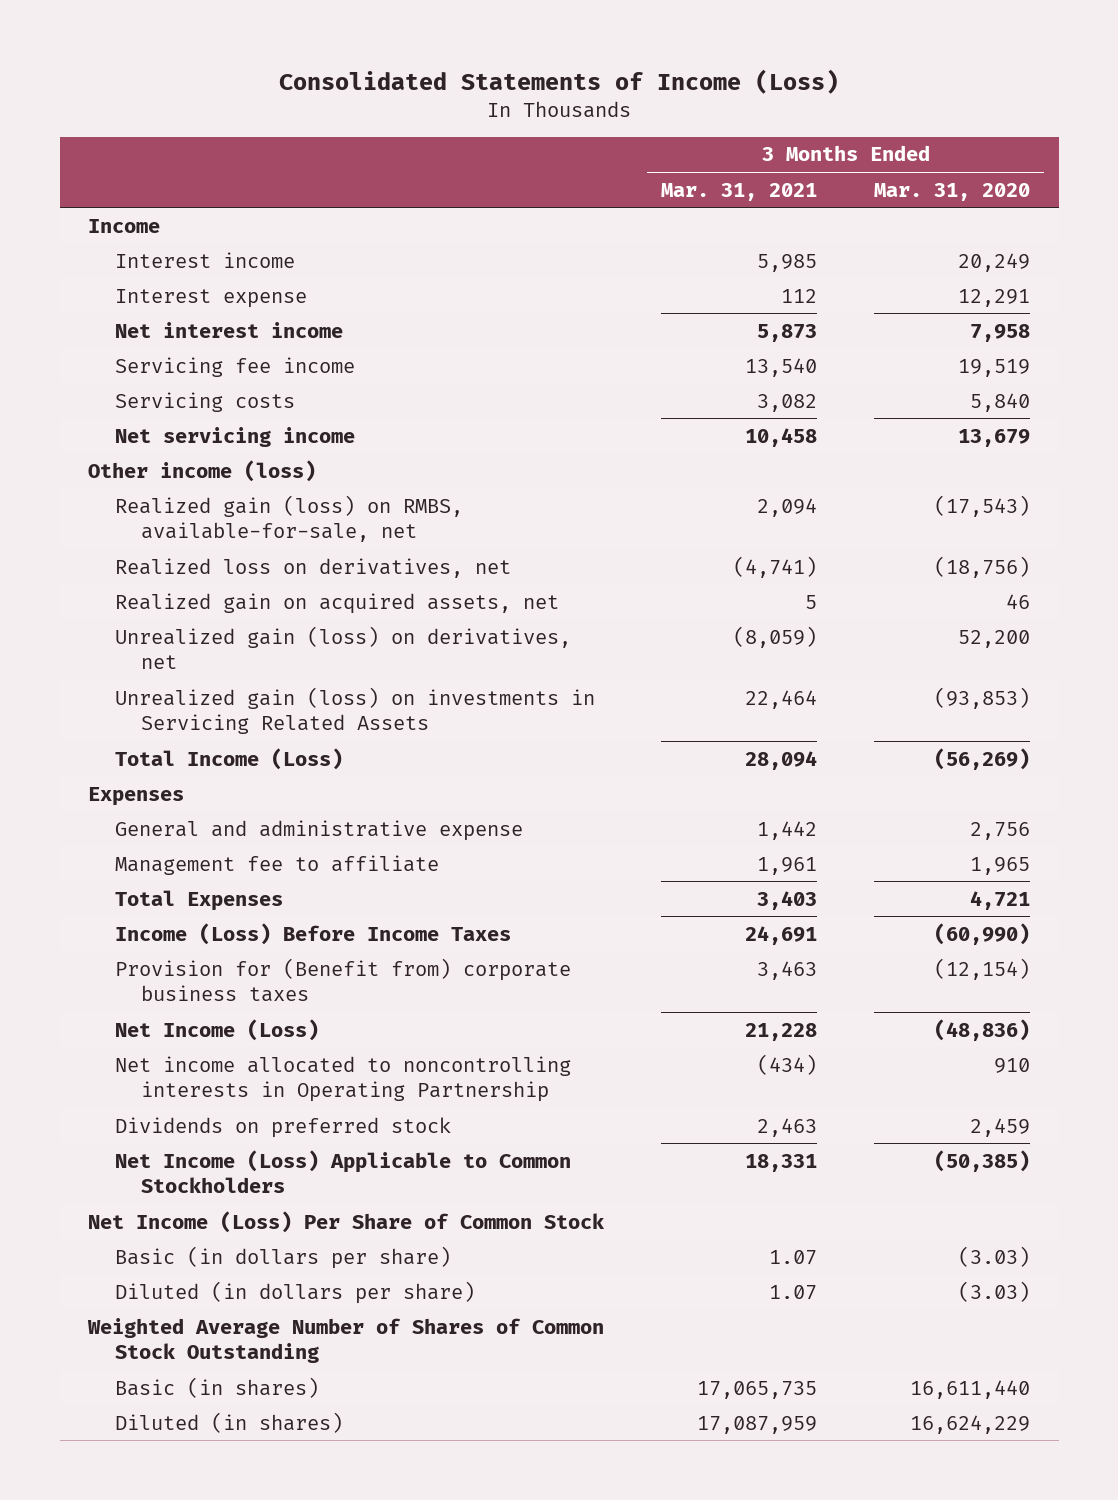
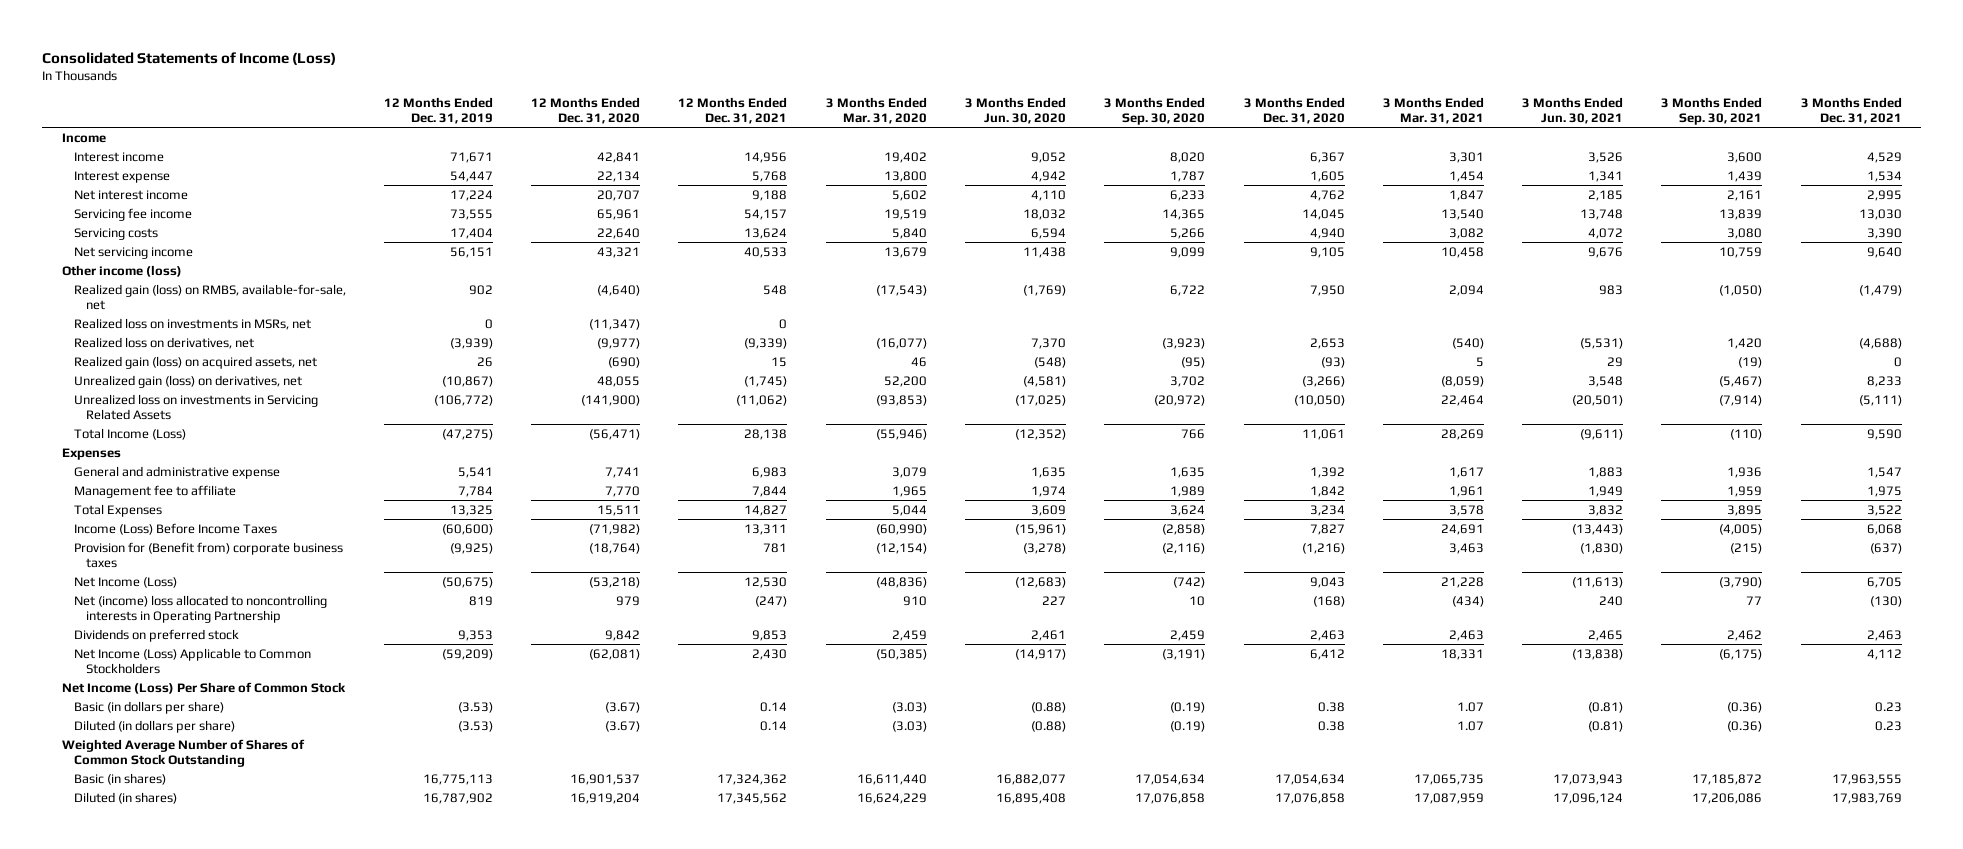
- | 3 Months Ended Mar. 31, 2021 | 3 Months Ended Mar. 31, 2020
+ | 12 Months Ended Dec. 31, 2019 | 12 Months Ended Dec. 31, 2020 | 12 Months Ended Dec. 31, 2021 | 3 Months Ended Mar. 31, 2020 | 3 Months Ended Jun. 30, 2020 | 3 Months Ended Sep. 30, 2020 | 3 Months Ended Dec. 31, 2020 | 3 Months Ended Mar. 31, 2021 | 3 Months Ended Jun. 30, 2021 | 3 Months Ended Sep. 30, 2021 | 3 Months Ended Dec. 31, 2021
- Interest income | 5,985 | 20,249
- Interest expense | 112 | 12,291
- Net interest income | 5,873 | 7,958
+ Interest income | 71,671 | 42,841 | 14,956 | 19,402 | 9,052 | 8,020 | 6,367 | 3,301 | 3,526 | 3,600 | 4,529
+ Interest expense | 54,447 | 22,134 | 5,768 | 13,800 | 4,942 | 1,787 | 1,605 | 1,454 | 1,341 | 1,439 | 1,534
+ Net interest income | 17,224 | 20,707 | 9,188 | 5,602 | 4,110 | 6,233 | 4,762 | 1,847 | 2,185 | 2,161 | 2,995
- Realized loss on derivatives, net | (4,741) | (18,756)
- Realized gain on acquired assets, net | 5 | 46
+ Realized loss on investments in MSRs, net | 0 | (11,347) | 0 | | | | | | | |
+ Realized loss on derivatives, net | (3,939) | (9,977) | (9,339) | (16,077) | 7,370 | (3,923) | 2,653 | (540) | (5,531) | 1,420 | (4,688)
+ Realized gain (loss) on acquired assets, net | 26 | (690) | 15 | 46 | (548) | (95) | (93) | 5 | 29 | (19) | 0
- Unrealized gain (loss) on investments in Servicing Related Assets | 22,464 | (93,853)
- Total Income (Loss) | 28,094 | (56,269)
+ Unrealized loss on investments in Servicing Related Assets | (106,772) | (141,900) | (11,062) | (93,853) | (17,025) | (20,972) | (10,050) | 22,464 | (20,501) | (7,914) | (5,111)
+ Total Income (Loss) | (47,275) | (56,471) | 28,138 | (55,946) | (12,352) | 766 | 11,061 | 28,269 | (9,611) | (110) | 9,590
- General and administrative expense | 1,442 | 2,756
+ General and administrative expense | 5,541 | 7,741 | 6,983 | 3,079 | 1,635 | 1,635 | 1,392 | 1,617 | 1,883 | 1,936 | 1,547
- Total Expenses | 3,403 | 4,721
+ Total Expenses | 13,325 | 15,511 | 14,827 | 5,044 | 3,609 | 3,624 | 3,234 | 3,578 | 3,832 | 3,895 | 3,522
- Net income allocated to noncontrolling interests in Operating Partnership | (434) | 910
+ Net (income) loss allocated to noncontrolling interests in Operating Partnership | 819 | 979 | (247) | 910 | 227 | 10 | (168) | (434) | 240 | 77 | (130)

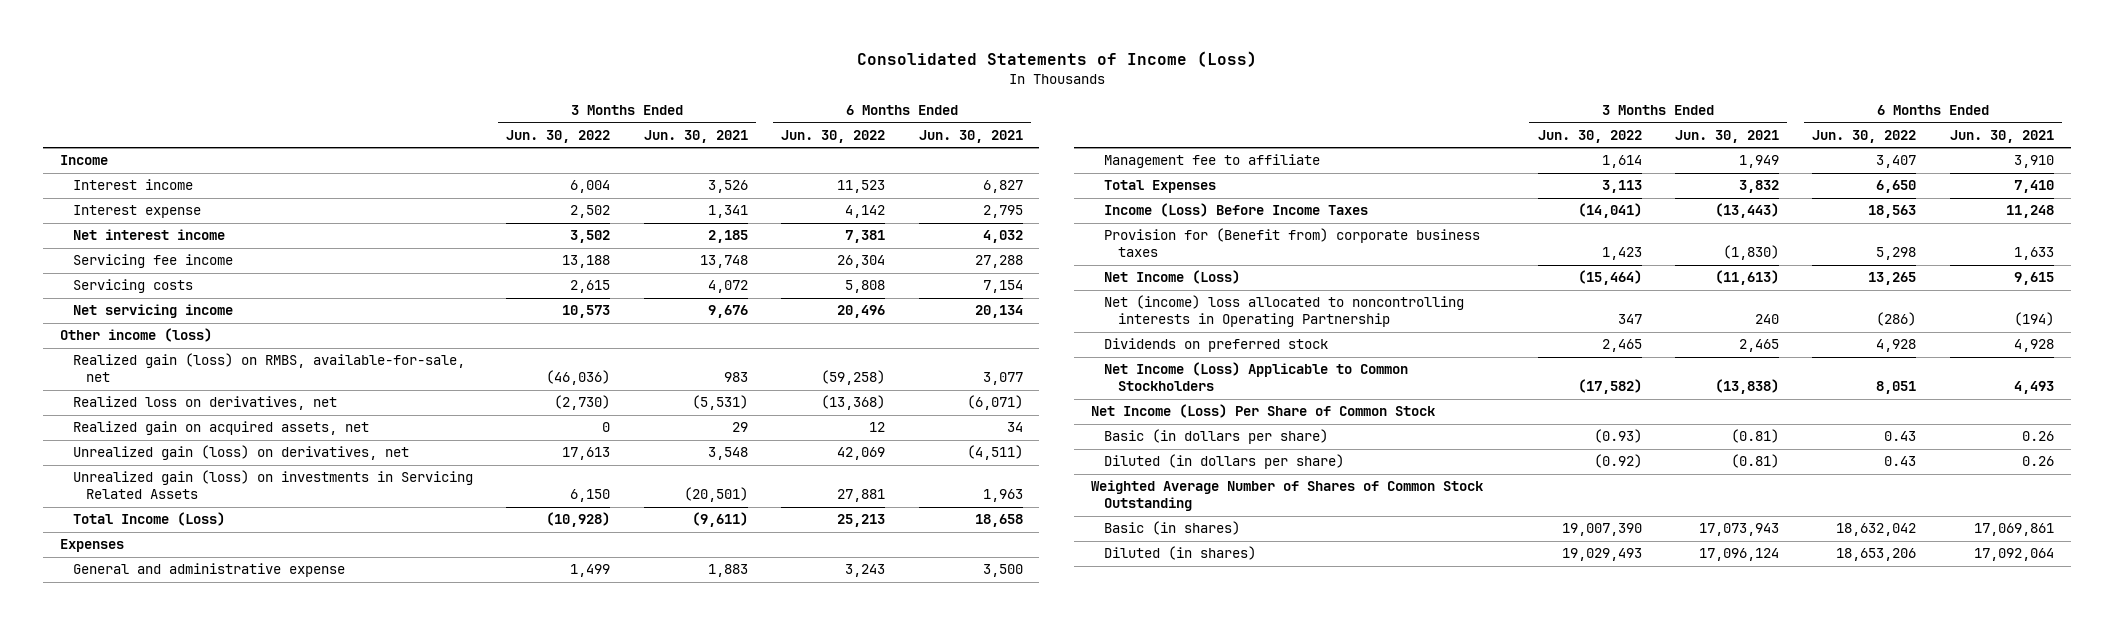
- | 12 Months Ended Dec. 31, 2019 | 12 Months Ended Dec. 31, 2020 | 12 Months Ended Dec. 31, 2021 | 3 Months Ended Mar. 31, 2020 | 3 Months Ended Jun. 30, 2020 | 3 Months Ended Sep. 30, 2020 | 3 Months Ended Dec. 31, 2020 | 3 Months Ended Mar. 31, 2021 | 3 Months Ended Jun. 30, 2021 | 3 Months Ended Sep. 30, 2021 | 3 Months Ended Dec. 31, 2021
+ | 3 Months Ended Jun. 30, 2022 | 3 Months Ended Jun. 30, 2021 | 6 Months Ended Jun. 30, 2022 | 6 Months Ended Jun. 30, 2021
- Realized loss on investments in MSRs, net | 0 | (11,347) | 0 | | | | | | | |
- Realized gain (loss) on acquired assets, net | 26 | (690) | 15 | 46 | (548) | (95) | (93) | 5 | 29 | (19) | 0
+ Realized gain on acquired assets, net | 0 | 29 | 12 | 34
- Unrealized loss on investments in Servicing Related Assets | (106,772) | (141,900) | (11,062) | (93,853) | (17,025) | (20,972) | (10,050) | 22,464 | (20,501) | (7,914) | (5,111)
+ Unrealized gain (loss) on investments in Servicing Related Assets | 6,150 | (20,501) | 27,881 | 1,963

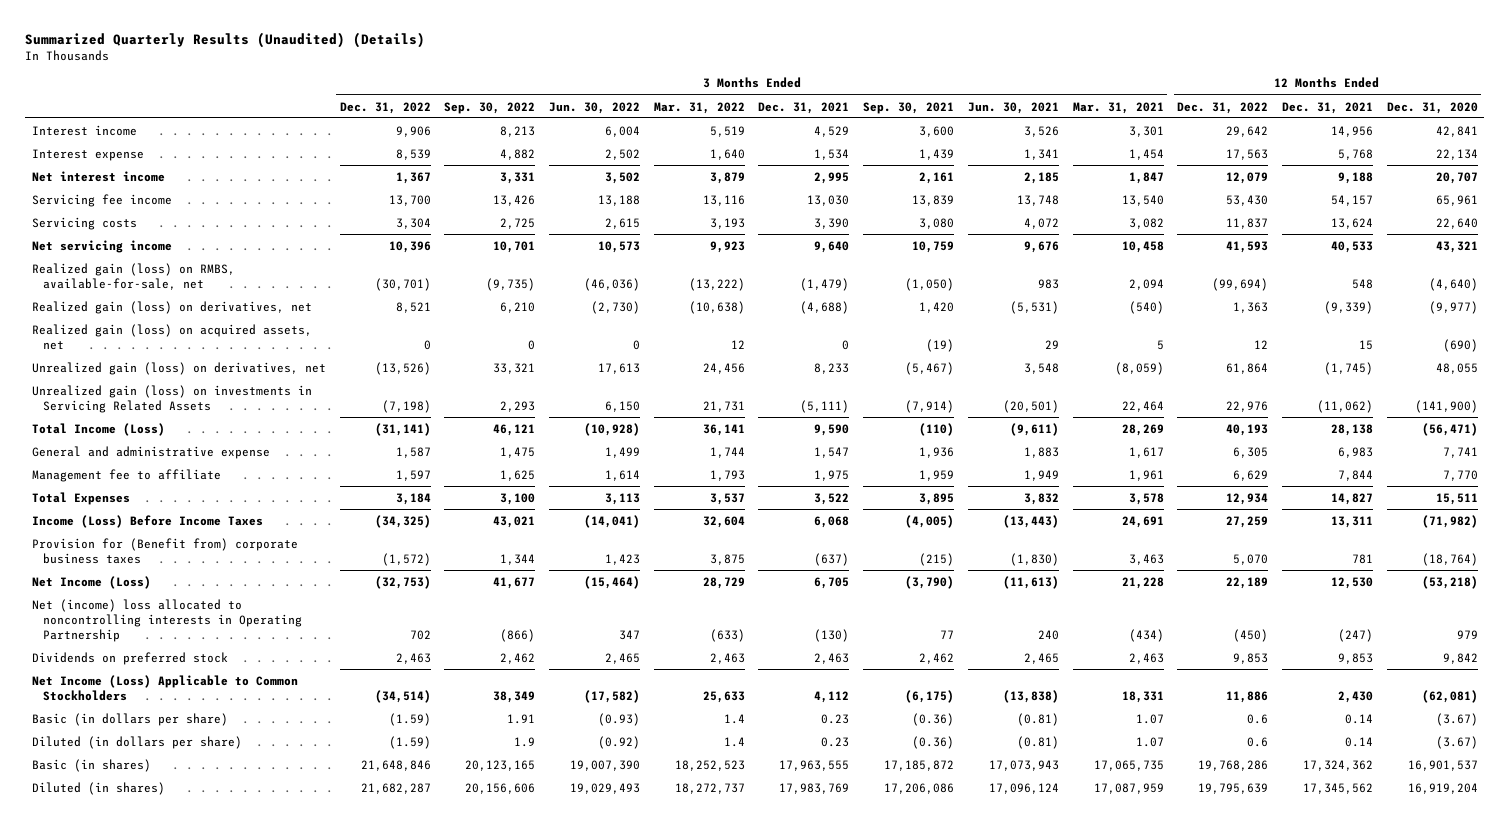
- Consolidated Statements of Income (Loss)
+ Summarized Quarterly Results (Unaudited) (Details)
- | 3 Months Ended Jun. 30, 2022 | 3 Months Ended Jun. 30, 2021 | 6 Months Ended Jun. 30, 2022 | 6 Months Ended Jun. 30, 2021
+ | 3 Months Ended Dec. 31, 2022 | 3 Months Ended Sep. 30, 2022 | 3 Months Ended Jun. 30, 2022 | 3 Months Ended Mar. 31, 2022 | 3 Months Ended Dec. 31, 2021 | 3 Months Ended Sep. 30, 2021 | 3 Months Ended Jun. 30, 2021 | 3 Months Ended Mar. 31, 2021 | 12 Months Ended Dec. 31, 2022 | 12 Months Ended Dec. 31, 2021 | 12 Months Ended Dec. 31, 2020
- Income
- Other income (loss)
- Realized loss on derivatives, net | (2,730) | (5,531) | (13,368) | (6,071)
- Realized gain on acquired assets, net | 0 | 29 | 12 | 34
+ Realized gain (loss) on derivatives, net | 8,521 | 6,210 | (2,730) | (10,638) | (4,688) | 1,420 | (5,531) | (540) | 1,363 | (9,339) | (9,977)
+ Realized gain (loss) on acquired assets, net | 0 | 0 | 0 | 12 | 0 | (19) | 29 | 5 | 12 | 15 | (690)
- Expenses
- Net Income (Loss) Per Share of Common Stock
- Weighted Average Number of Shares of Common Stock Outstanding

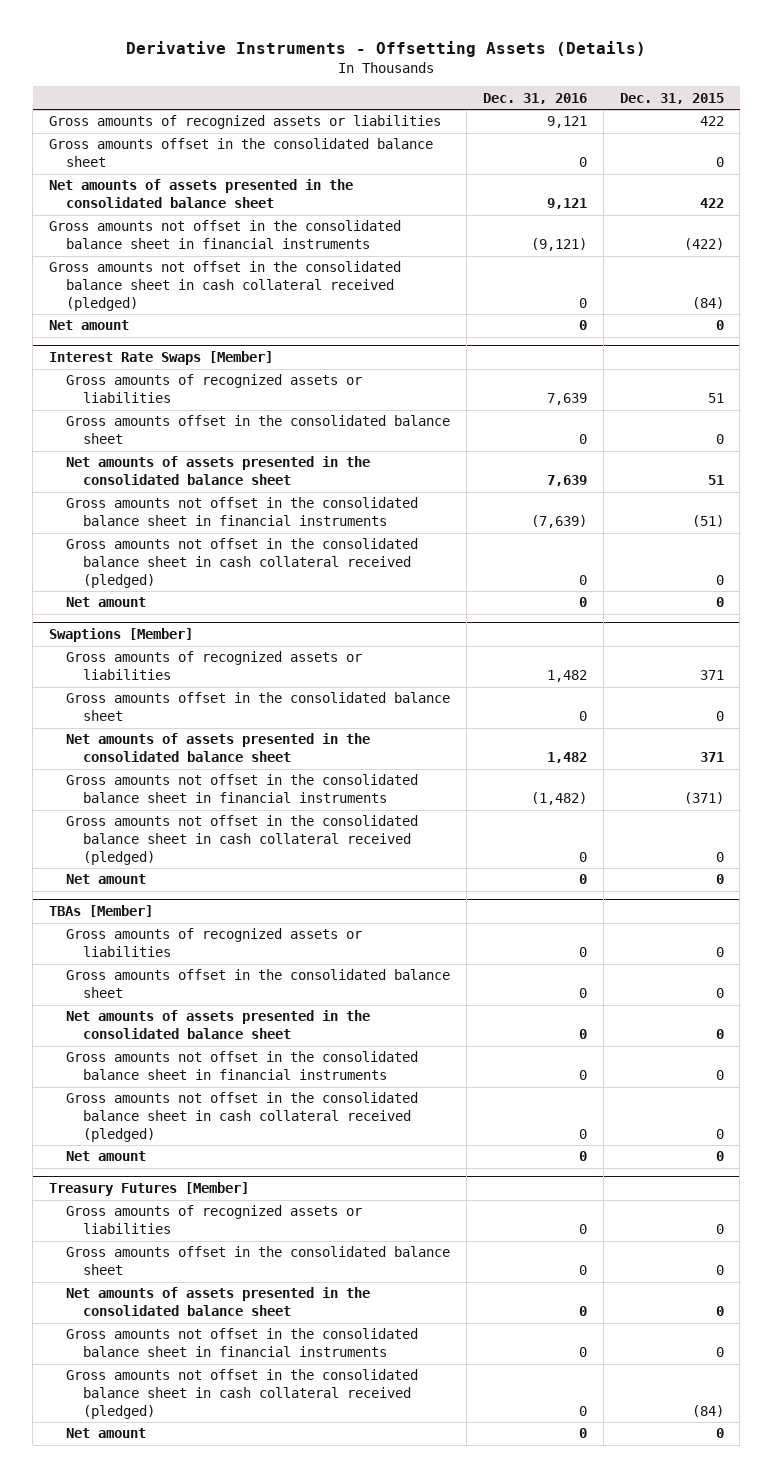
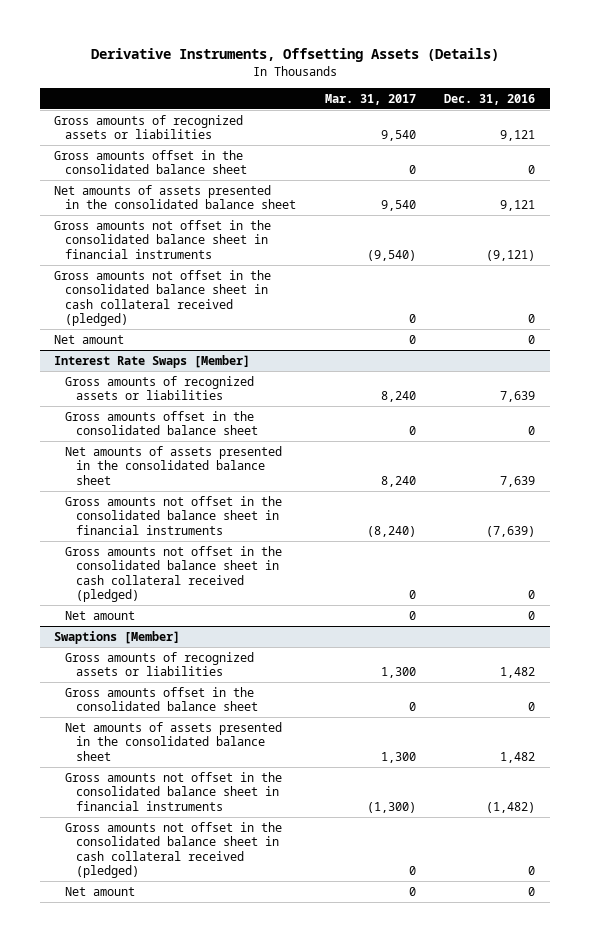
- Derivative Instruments - Offsetting Assets (Details)
+ Derivative Instruments, Offsetting Assets (Details)
- | Dec. 31, 2016 | Dec. 31, 2015
+ | Mar. 31, 2017 | Dec. 31, 2016
- TBAs [Member]
- Gross amounts of recognized assets or liabilities | 0 | 0
- Gross amounts offset in the consolidated balance sheet | 0 | 0
- Net amounts of assets presented in the consolidated balance sheet | 0 | 0
- Gross amounts not offset in the consolidated balance sheet in financial instruments | 0 | 0
- Gross amounts not offset in the consolidated balance sheet in cash collateral received (pledged) | 0 | 0
- Net amount | 0 | 0
- Treasury Futures [Member]
- Gross amounts of recognized assets or liabilities | 0 | 0
- Gross amounts offset in the consolidated balance sheet | 0 | 0
- Net amounts of assets presented in the consolidated balance sheet | 0 | 0
- Gross amounts not offset in the consolidated balance sheet in financial instruments | 0 | 0
- Gross amounts not offset in the consolidated balance sheet in cash collateral received (pledged) | 0 | (84)
- Net amount | 0 | 0

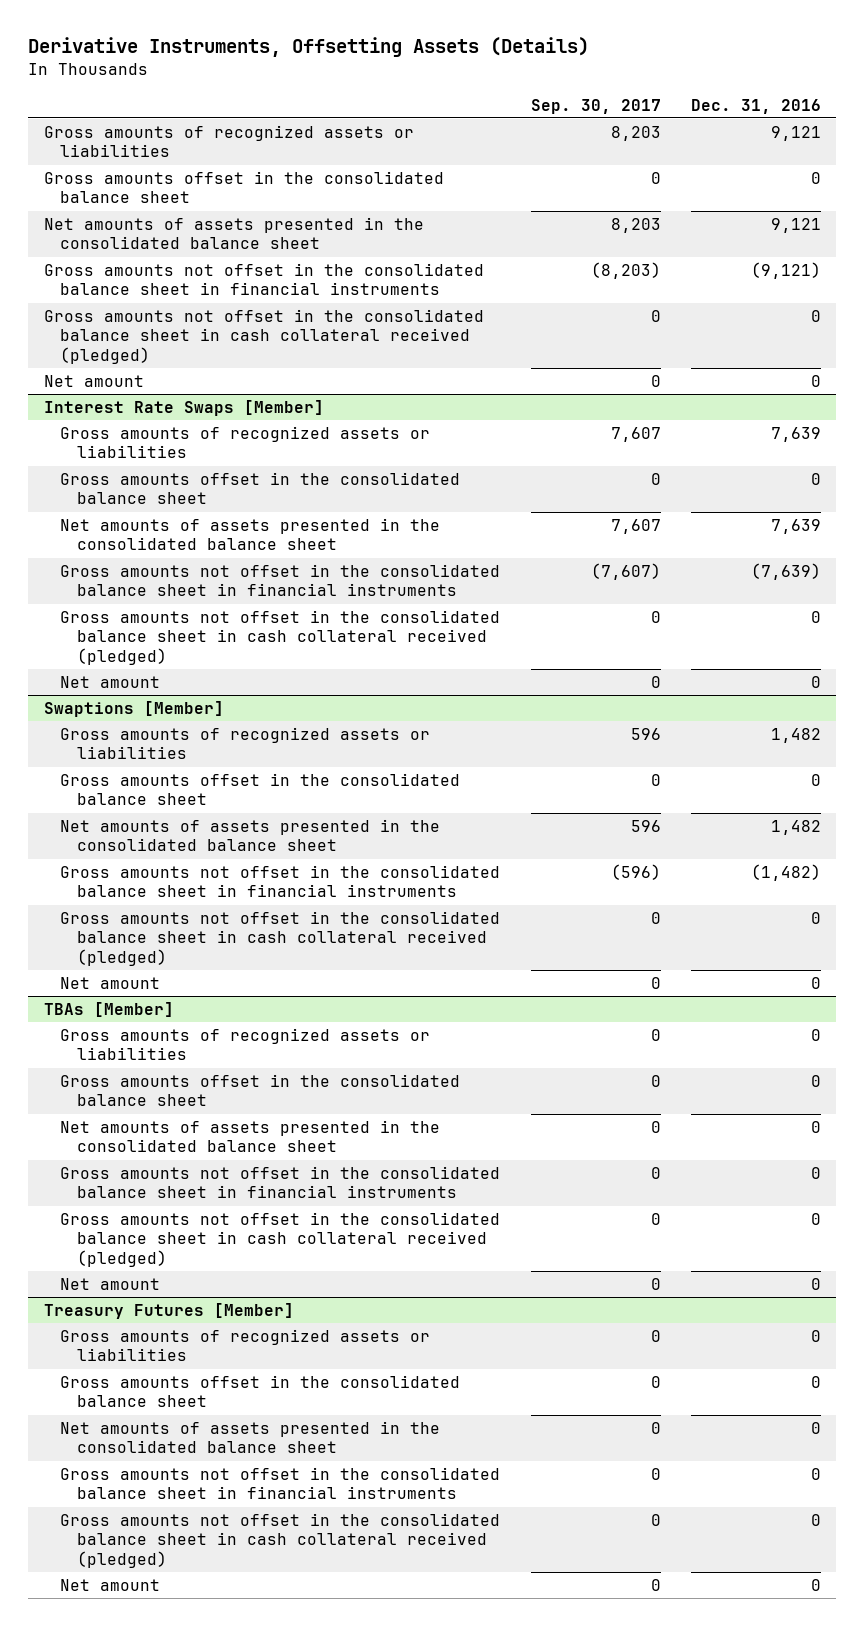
- | Mar. 31, 2017 | Dec. 31, 2016
+ | Sep. 30, 2017 | Dec. 31, 2016
+ TBAs [Member]
+ Gross amounts of recognized assets or liabilities | 0 | 0
+ Gross amounts offset in the consolidated balance sheet | 0 | 0
+ Net amounts of assets presented in the consolidated balance sheet | 0 | 0
+ Gross amounts not offset in the consolidated balance sheet in financial instruments | 0 | 0
+ Gross amounts not offset in the consolidated balance sheet in cash collateral received (pledged) | 0 | 0
+ Net amount | 0 | 0
+ Treasury Futures [Member]
+ Gross amounts of recognized assets or liabilities | 0 | 0
+ Gross amounts offset in the consolidated balance sheet | 0 | 0
+ Net amounts of assets presented in the consolidated balance sheet | 0 | 0
+ Gross amounts not offset in the consolidated balance sheet in financial instruments | 0 | 0
+ Gross amounts not offset in the consolidated balance sheet in cash collateral received (pledged) | 0 | 0
+ Net amount | 0 | 0

